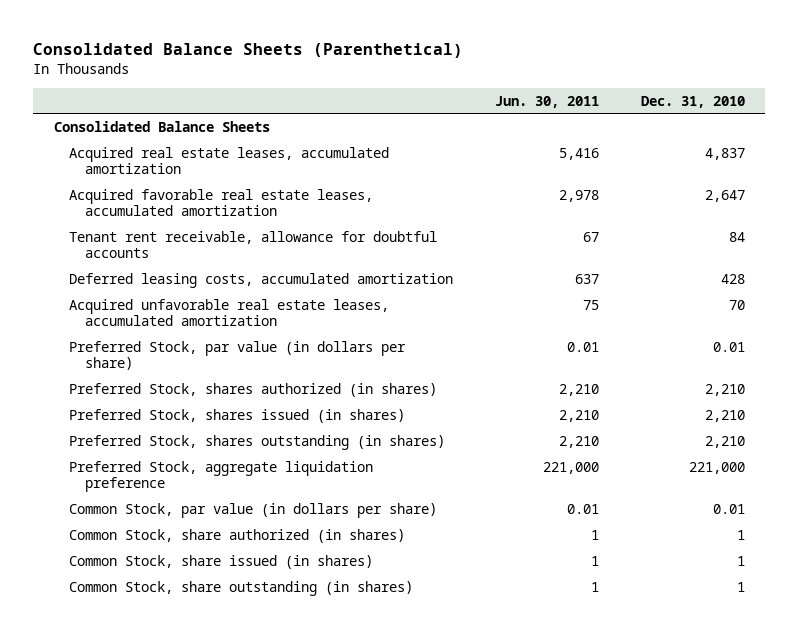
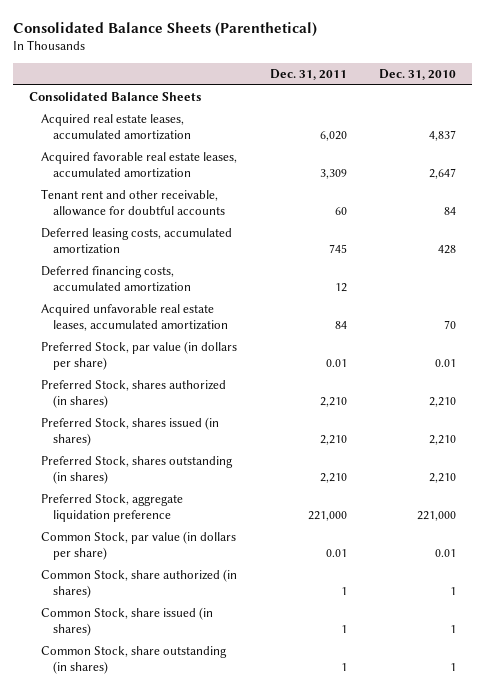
- | Jun. 30, 2011 | Dec. 31, 2010
+ | Dec. 31, 2011 | Dec. 31, 2010
- Tenant rent receivable, allowance for doubtful accounts | 67 | 84
+ Tenant rent and other receivable, allowance for doubtful accounts | 60 | 84
+ Deferred financing costs, accumulated amortization | 12 |

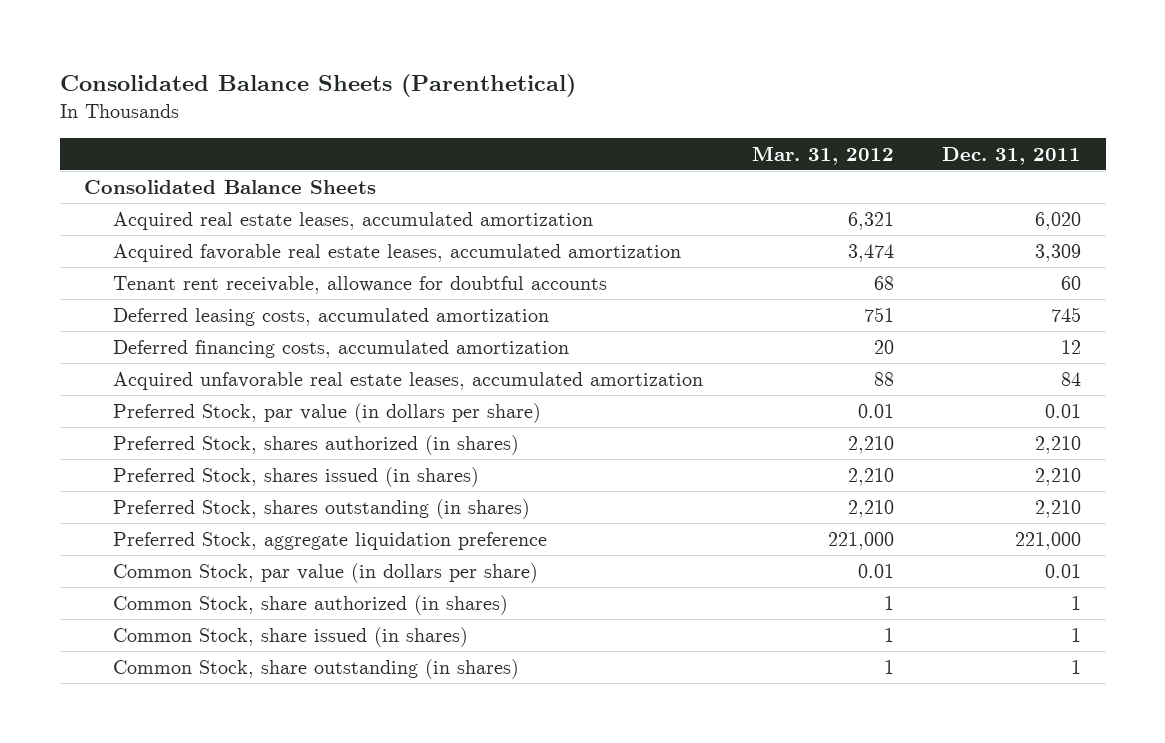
- | Dec. 31, 2011 | Dec. 31, 2010
+ | Mar. 31, 2012 | Dec. 31, 2011
- Tenant rent and other receivable, allowance for doubtful accounts | 60 | 84
+ Tenant rent receivable, allowance for doubtful accounts | 68 | 60

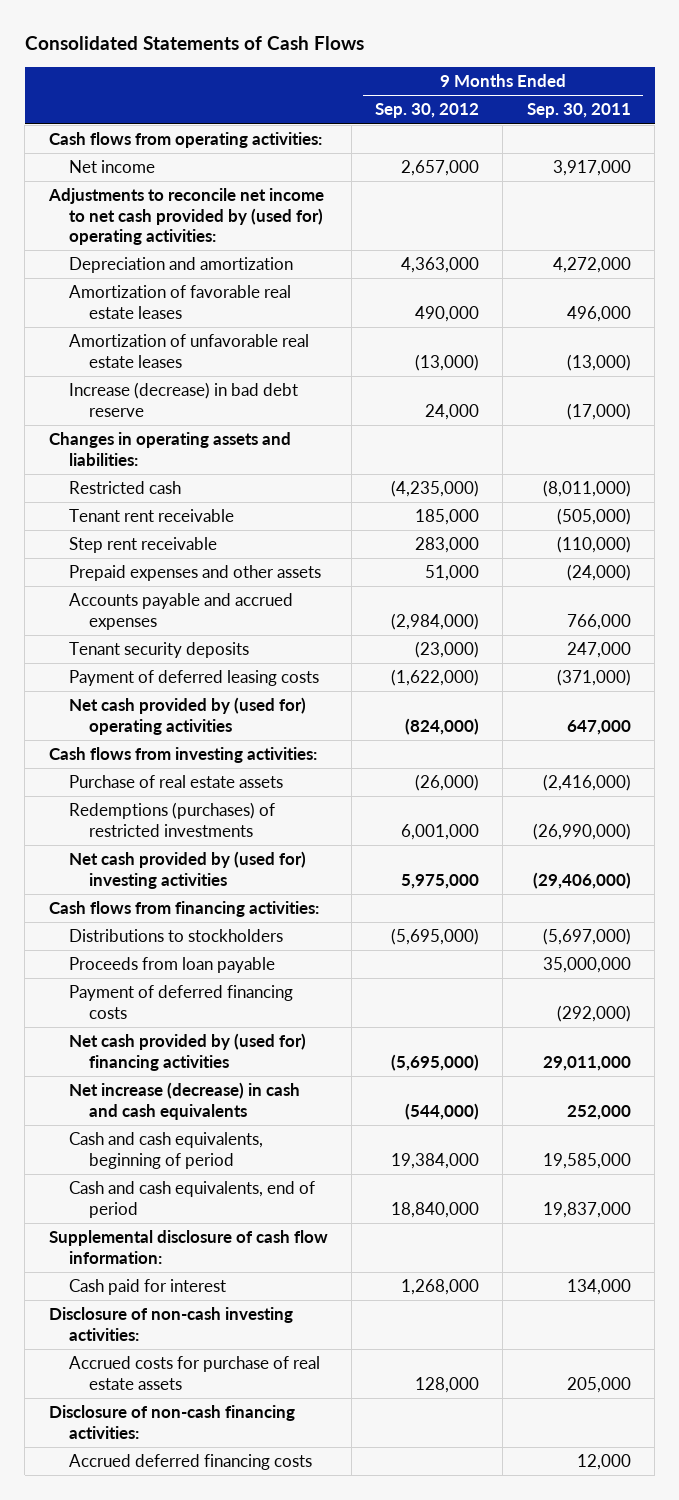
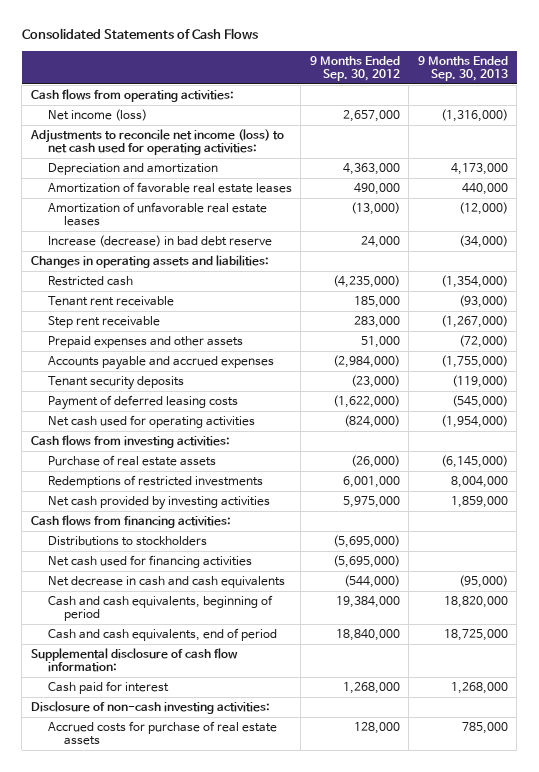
- | 9 Months Ended Sep. 30, 2012 | 9 Months Ended Sep. 30, 2011
+ | 9 Months Ended Sep. 30, 2012 | 9 Months Ended Sep. 30, 2013
- Net income | 2,657,000 | 3,917,000
- Adjustments to reconcile net income to net cash provided by (used for) operating activities:
+ Net income (loss) | 2,657,000 | (1,316,000)
+ Adjustments to reconcile net income (loss) to net cash used for operating activities:
- Net cash provided by (used for) operating activities | (824,000) | 647,000
+ Net cash used for operating activities | (824,000) | (1,954,000)
- Redemptions (purchases) of restricted investments | 6,001,000 | (26,990,000)
- Net cash provided by (used for) investing activities | 5,975,000 | (29,406,000)
+ Redemptions of restricted investments | 6,001,000 | 8,004,000
+ Net cash provided by investing activities | 5,975,000 | 1,859,000
- Proceeds from loan payable | | 35,000,000
- Payment of deferred financing costs | | (292,000)
- Net cash provided by (used for) financing activities | (5,695,000) | 29,011,000
- Net increase (decrease) in cash and cash equivalents | (544,000) | 252,000
+ Net cash used for financing activities | (5,695,000) |
+ Net decrease in cash and cash equivalents | (544,000) | (95,000)
- Disclosure of non-cash financing activities:
- Accrued deferred financing costs | | 12,000

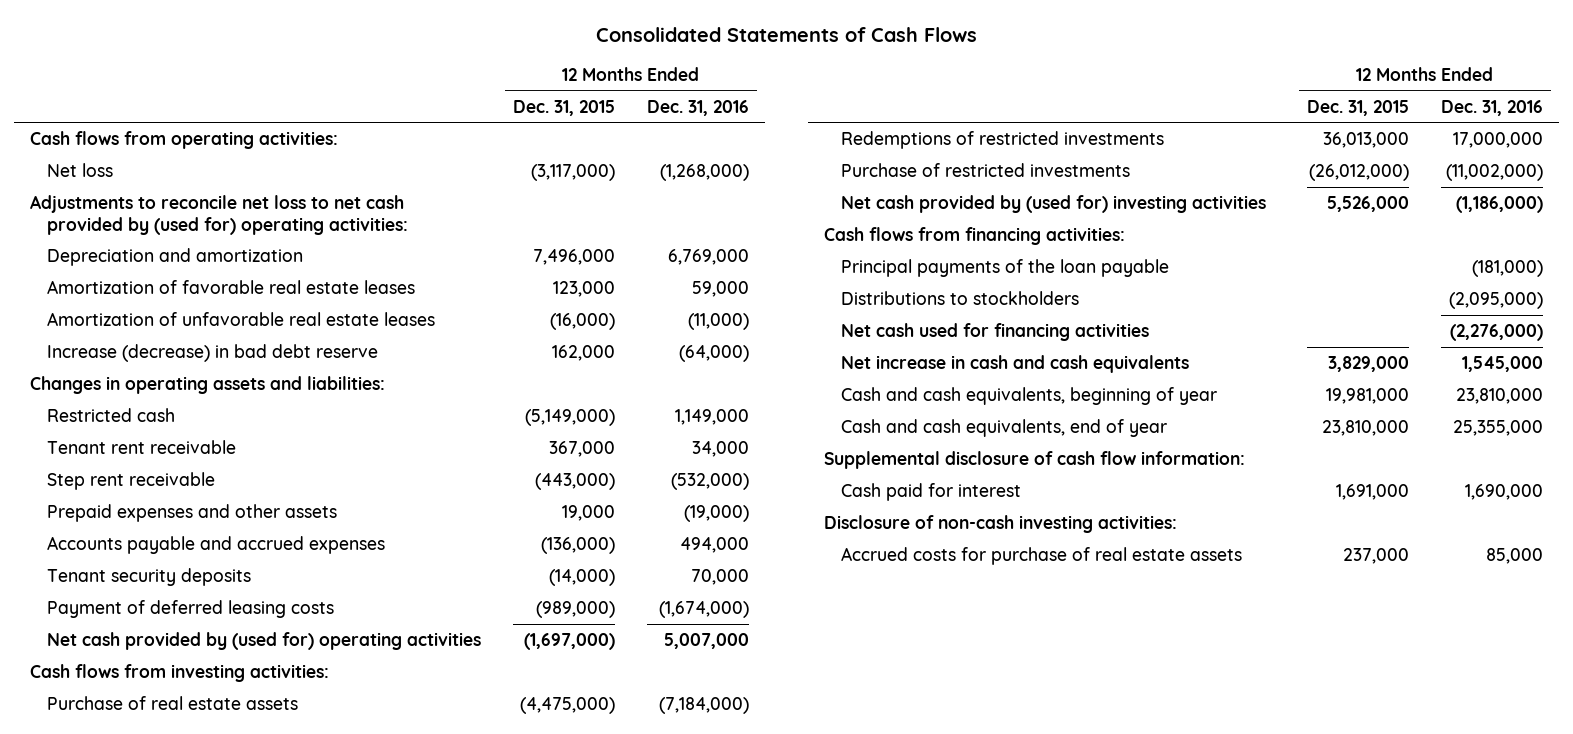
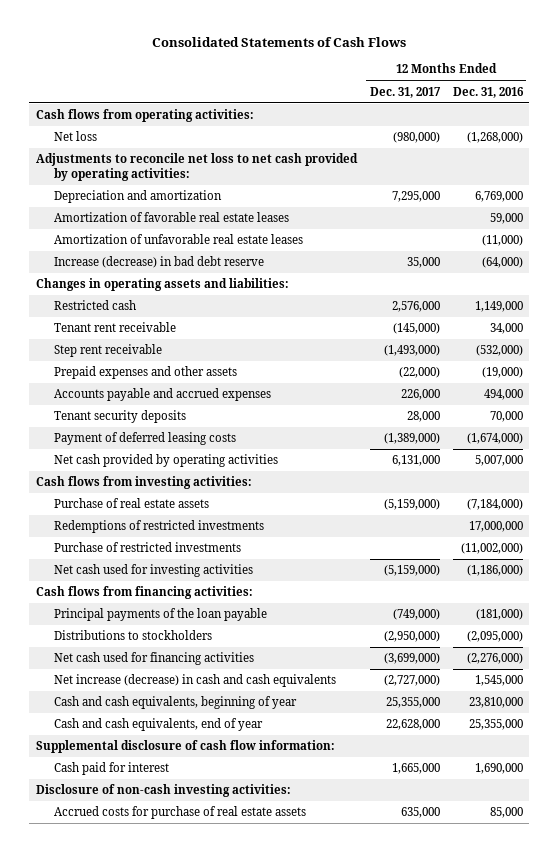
- | 12 Months Ended Dec. 31, 2015 | 12 Months Ended Dec. 31, 2016
+ | 12 Months Ended Dec. 31, 2017 | 12 Months Ended Dec. 31, 2016
- Adjustments to reconcile net loss to net cash provided by (used for) operating activities:
+ Adjustments to reconcile net loss to net cash provided by operating activities:
- Net cash provided by (used for) operating activities | (1,697,000) | 5,007,000
+ Net cash provided by operating activities | 6,131,000 | 5,007,000
- Net cash provided by (used for) investing activities | 5,526,000 | (1,186,000)
+ Net cash used for investing activities | (5,159,000) | (1,186,000)
- Net increase in cash and cash equivalents | 3,829,000 | 1,545,000
+ Net increase (decrease) in cash and cash equivalents | (2,727,000) | 1,545,000

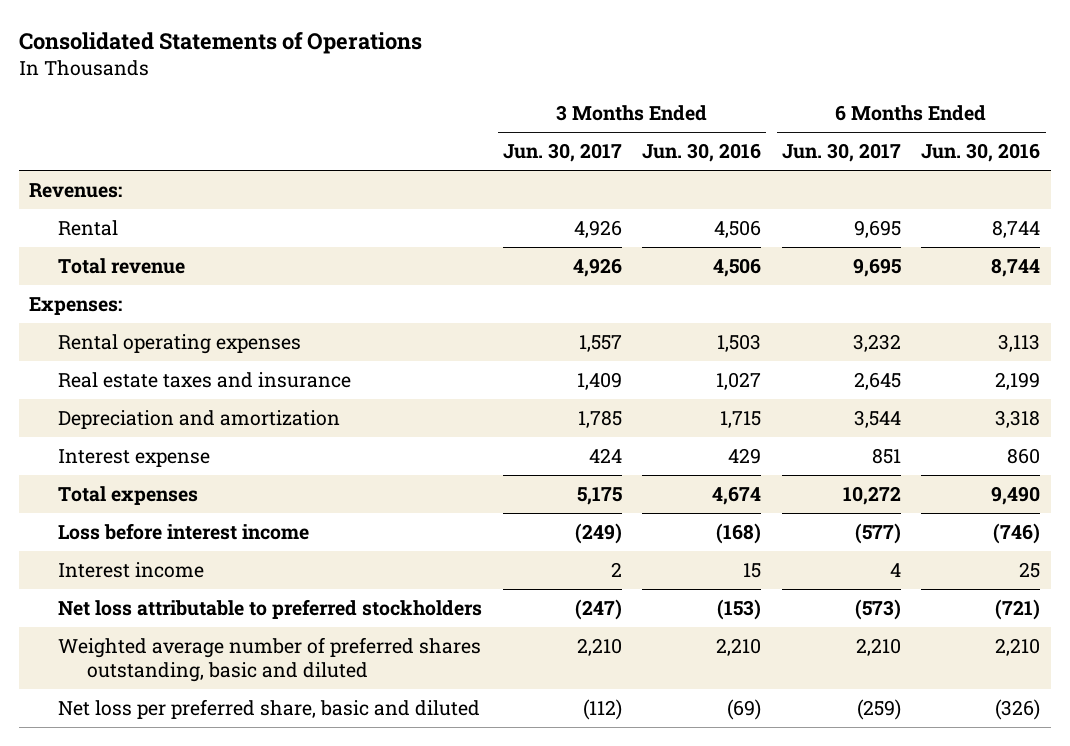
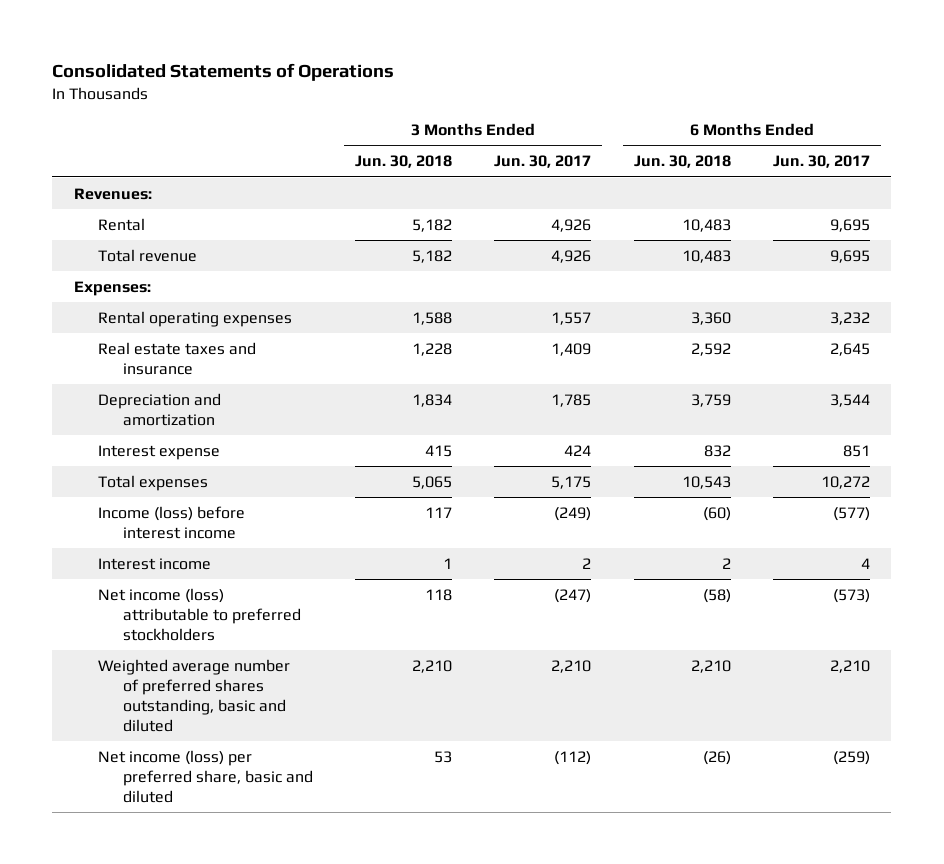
- | 3 Months Ended Jun. 30, 2017 | 3 Months Ended Jun. 30, 2016 | 6 Months Ended Jun. 30, 2017 | 6 Months Ended Jun. 30, 2016
+ | 3 Months Ended Jun. 30, 2018 | 3 Months Ended Jun. 30, 2017 | 6 Months Ended Jun. 30, 2018 | 6 Months Ended Jun. 30, 2017
- Loss before interest income | (249) | (168) | (577) | (746)
+ Income (loss) before interest income | 117 | (249) | (60) | (577)
- Net loss attributable to preferred stockholders | (247) | (153) | (573) | (721)
+ Net income (loss) attributable to preferred stockholders | 118 | (247) | (58) | (573)
- Net loss per preferred share, basic and diluted | (112) | (69) | (259) | (326)
+ Net income (loss) per preferred share, basic and diluted | 53 | (112) | (26) | (259)

